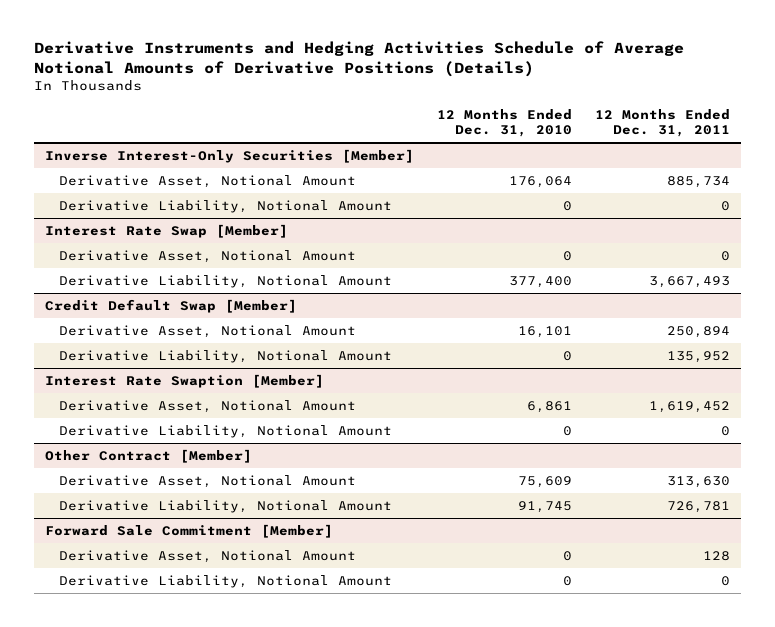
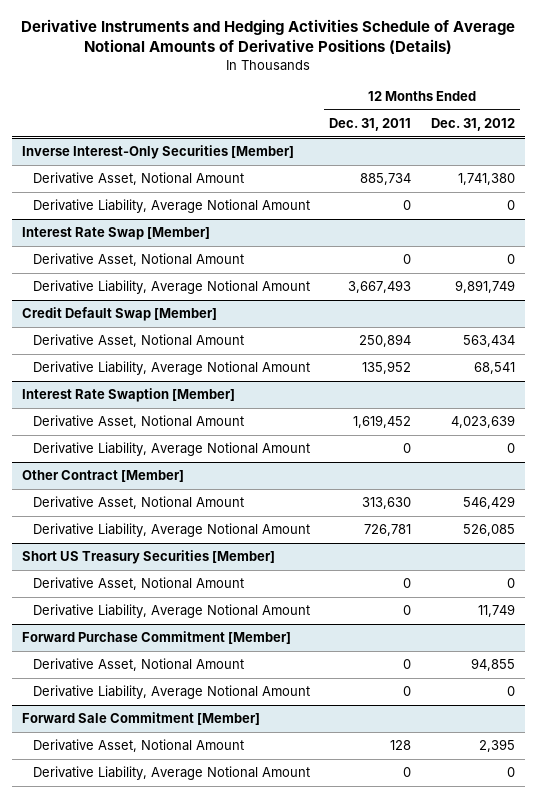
- | 12 Months Ended Dec. 31, 2010 | 12 Months Ended Dec. 31, 2011
+ | 12 Months Ended Dec. 31, 2011 | 12 Months Ended Dec. 31, 2012
@ Inverse Interest-Only Securities [Member]
- Derivative Liability, Notional Amount | 0 | 0
+ Derivative Liability, Average Notional Amount | 0 | 0
@ Interest Rate Swap [Member]
- Derivative Liability, Notional Amount | 377,400 | 3,667,493
+ Derivative Liability, Average Notional Amount | 3,667,493 | 9,891,749
@ Credit Default Swap [Member]
- Derivative Liability, Notional Amount | 0 | 135,952
+ Derivative Liability, Average Notional Amount | 135,952 | 68,541
@ Interest Rate Swaption [Member]
- Derivative Liability, Notional Amount | 0 | 0
+ Derivative Liability, Average Notional Amount | 0 | 0
@ Other Contract [Member]
- Derivative Liability, Notional Amount | 91,745 | 726,781
+ Derivative Liability, Average Notional Amount | 726,781 | 526,085
+ Short US Treasury Securities [Member]
+ Derivative Asset, Notional Amount | 0 | 0
+ Derivative Liability, Average Notional Amount | 0 | 11,749
+ Forward Purchase Commitment [Member]
+ Derivative Asset, Notional Amount | 0 | 94,855
+ Derivative Liability, Average Notional Amount | 0 | 0
@ Forward Sale Commitment [Member]
- Derivative Liability, Notional Amount | 0 | 0
+ Derivative Liability, Average Notional Amount | 0 | 0

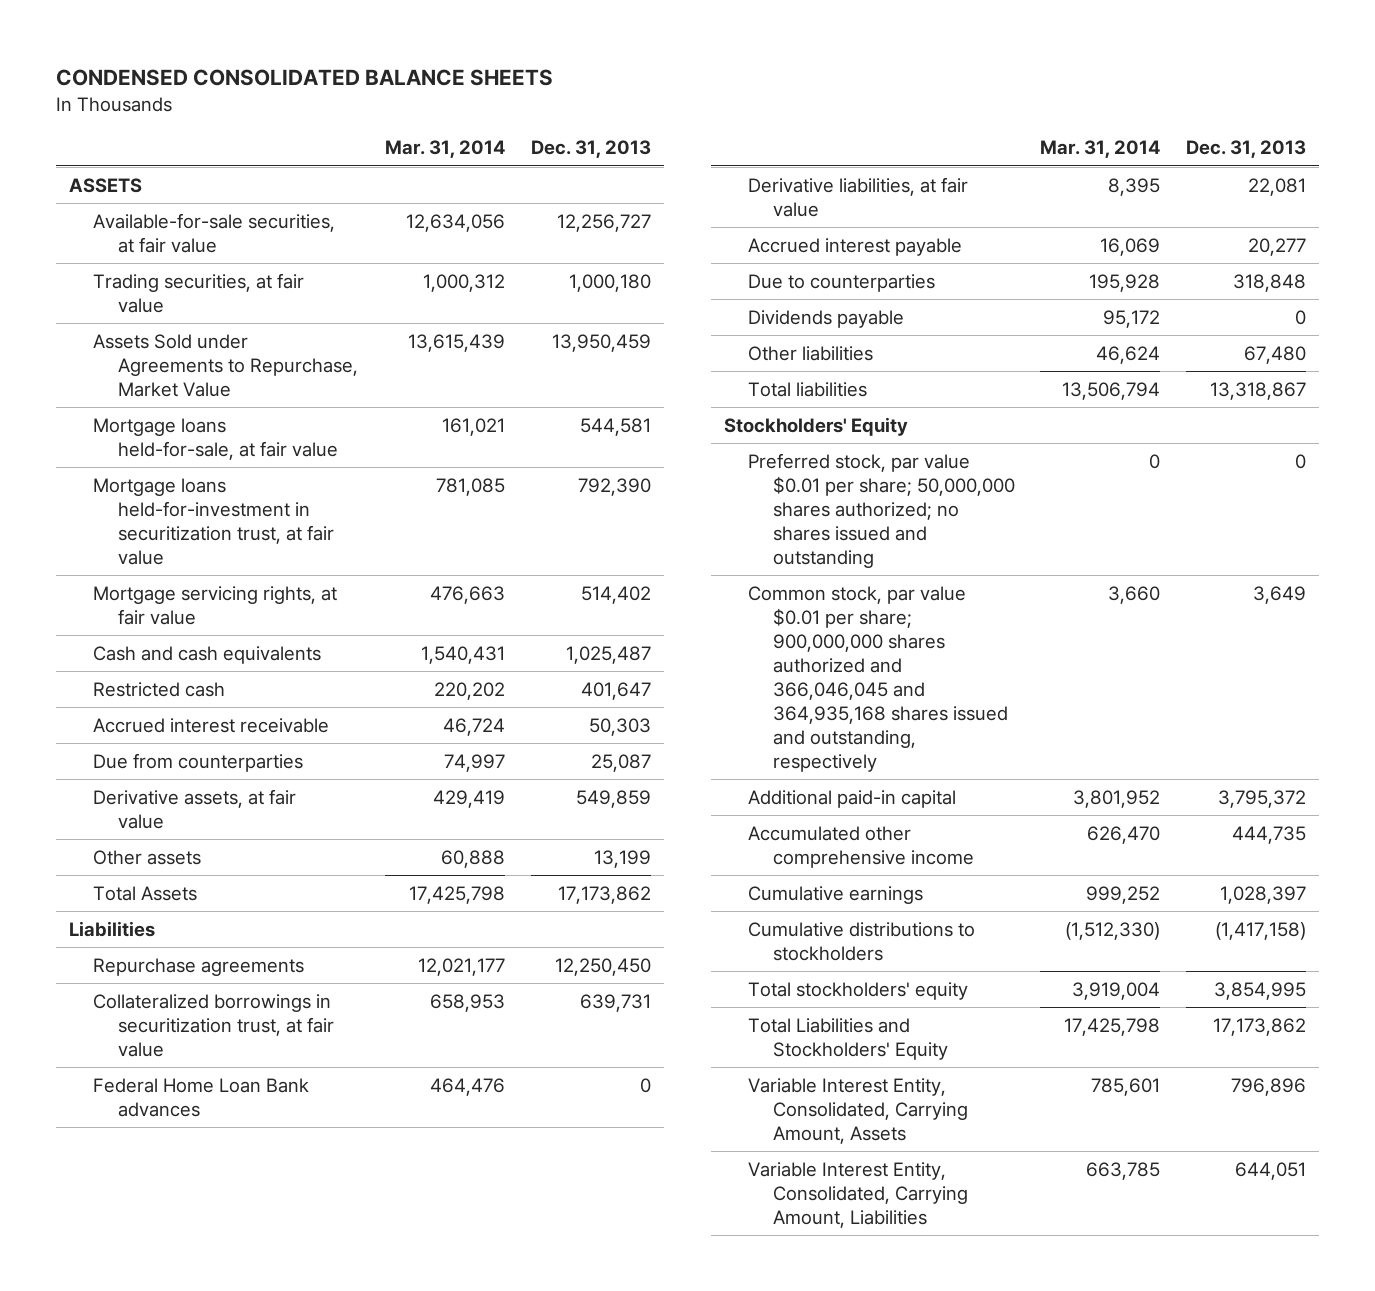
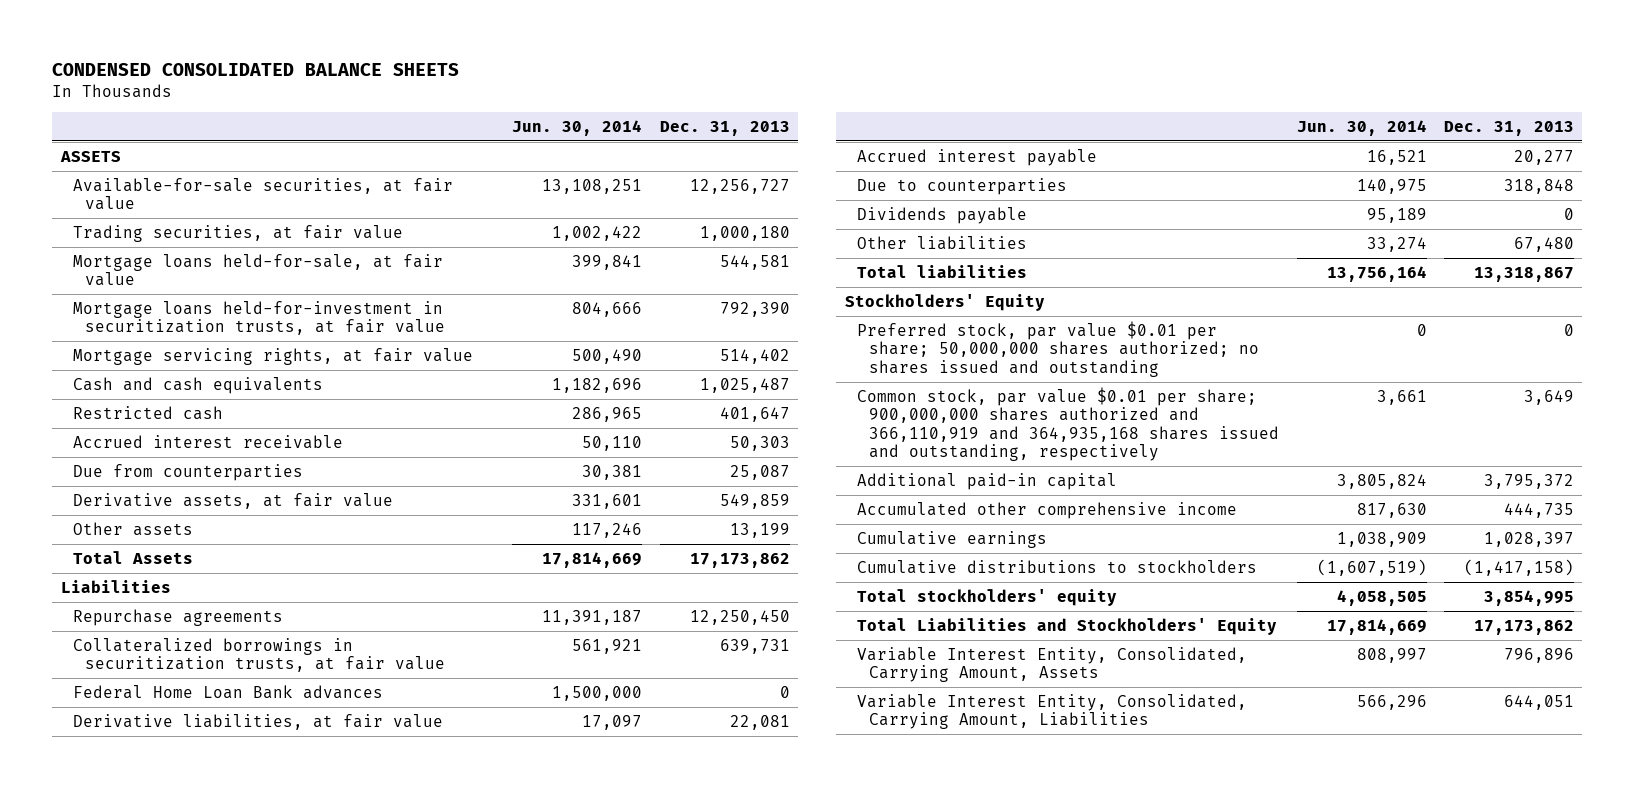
- | Mar. 31, 2014 | Dec. 31, 2013
+ | Jun. 30, 2014 | Dec. 31, 2013
- Assets Sold under Agreements to Repurchase, Market Value | 13,615,439 | 13,950,459
- Mortgage loans held-for-investment in securitization trust, at fair value | 781,085 | 792,390
+ Mortgage loans held-for-investment in securitization trusts, at fair value | 804,666 | 792,390
- Collateralized borrowings in securitization trust, at fair value | 658,953 | 639,731
+ Collateralized borrowings in securitization trusts, at fair value | 561,921 | 639,731
- Common stock, par value $0.01 per share; 900,000,000 shares authorized and 366,046,045 and 364,935,168 shares issued and outstanding, respectively | 3,660 | 3,649
+ Common stock, par value $0.01 per share; 900,000,000 shares authorized and 366,110,919 and 364,935,168 shares issued and outstanding, respectively | 3,661 | 3,649

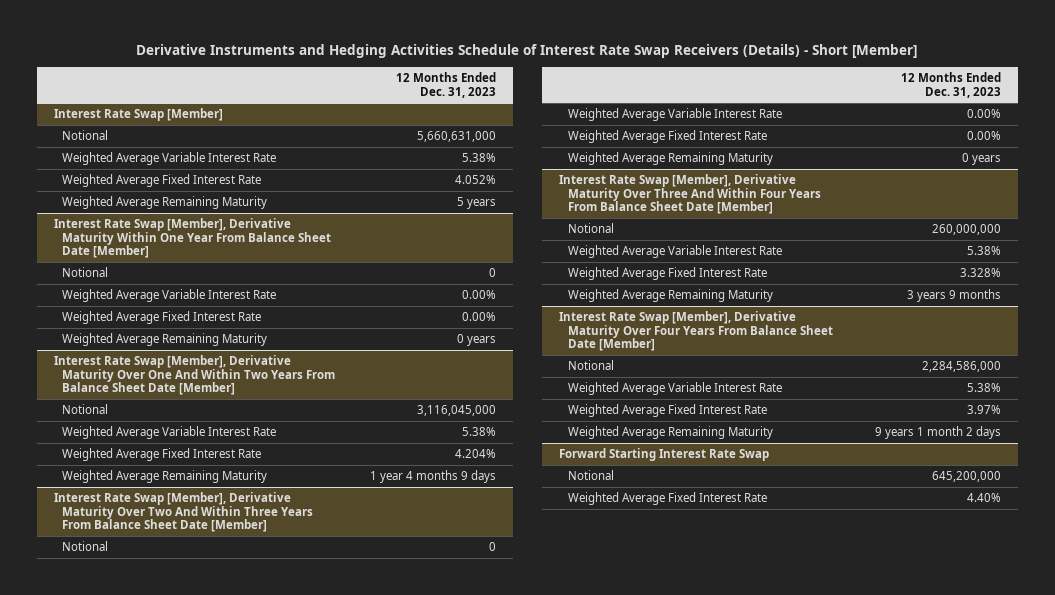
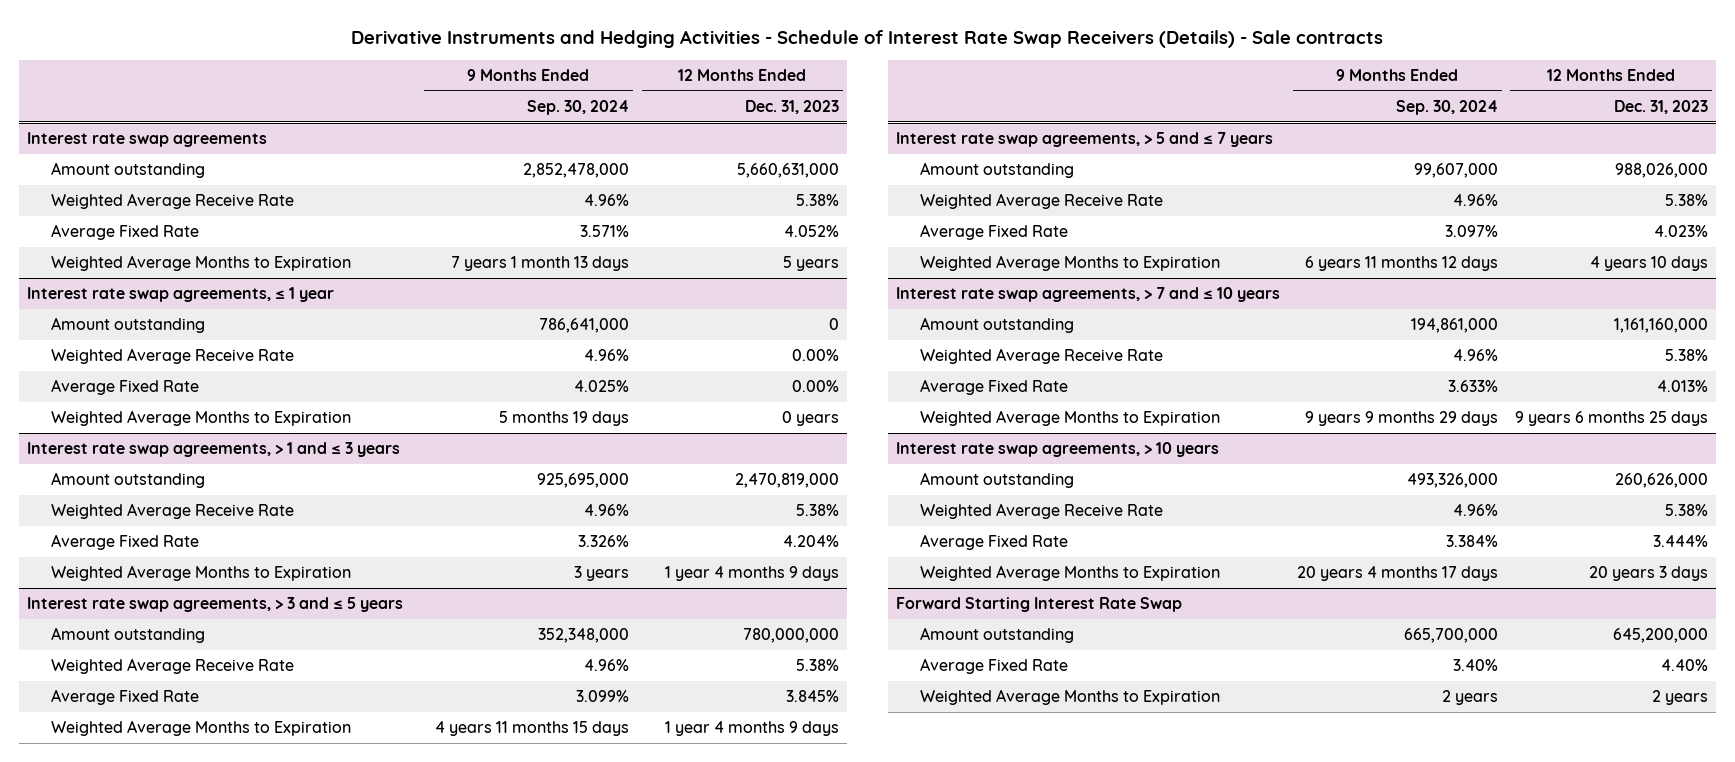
- Derivative Instruments and Hedging Activities Schedule of Interest Rate Swap Receivers (Details) - Short [Member]
+ Derivative Instruments and Hedging Activities - Schedule of Interest Rate Swap Receivers (Details) - Sale contracts
- | 12 Months Ended Dec. 31, 2023
+ | 9 Months Ended Sep. 30, 2024 | 12 Months Ended Dec. 31, 2023
- Interest Rate Swap [Member]
- Notional | 5,660,631,000
- Weighted Average Variable Interest Rate | 5.38%
- Weighted Average Fixed Interest Rate | 4.052%
- Weighted Average Remaining Maturity | 5 years
- Interest Rate Swap [Member], Derivative Maturity Within One Year From Balance Sheet Date [Member]
- Notional | 0
- Weighted Average Variable Interest Rate | 0.00%
- Weighted Average Fixed Interest Rate | 0.00%
- Weighted Average Remaining Maturity | 0 years
- Interest Rate Swap [Member], Derivative Maturity Over One And Within Two Years From Balance Sheet Date [Member]
- Notional | 3,116,045,000
- Weighted Average Variable Interest Rate | 5.38%
- Weighted Average Fixed Interest Rate | 4.204%
- Weighted Average Remaining Maturity | 1 year 4 months 9 days
- Interest Rate Swap [Member], Derivative Maturity Over Two And Within Three Years From Balance Sheet Date [Member]
- Notional | 0
- Weighted Average Variable Interest Rate | 0.00%
- Weighted Average Fixed Interest Rate | 0.00%
- Weighted Average Remaining Maturity | 0 years
- Interest Rate Swap [Member], Derivative Maturity Over Three And Within Four Years From Balance Sheet Date [Member]
- Notional | 260,000,000
- Weighted Average Variable Interest Rate | 5.38%
- Weighted Average Fixed Interest Rate | 3.328%
- Weighted Average Remaining Maturity | 3 years 9 months
- Interest Rate Swap [Member], Derivative Maturity Over Four Years From Balance Sheet Date [Member]
- Notional | 2,284,586,000
- Weighted Average Variable Interest Rate | 5.38%
- Weighted Average Fixed Interest Rate | 3.97%
- Weighted Average Remaining Maturity | 9 years 1 month 2 days
+ Interest rate swap agreements
+ Amount outstanding | 2,852,478,000 | 5,660,631,000
+ Weighted Average Receive Rate | 4.96% | 5.38%
+ Average Fixed Rate | 3.571% | 4.052%
+ Weighted Average Months to Expiration | 7 years 1 month 13 days | 5 years
+ Interest rate swap agreements, ≤ 1 year
+ Amount outstanding | 786,641,000 | 0
+ Weighted Average Receive Rate | 4.96% | 0.00%
+ Average Fixed Rate | 4.025% | 0.00%
+ Weighted Average Months to Expiration | 5 months 19 days | 0 years
+ Interest rate swap agreements, > 1 and ≤ 3 years
+ Amount outstanding | 925,695,000 | 2,470,819,000
+ Weighted Average Receive Rate | 4.96% | 5.38%
+ Average Fixed Rate | 3.326% | 4.204%
+ Weighted Average Months to Expiration | 3 years | 1 year 4 months 9 days
+ Interest rate swap agreements, > 3 and ≤ 5 years
+ Amount outstanding | 352,348,000 | 780,000,000
+ Weighted Average Receive Rate | 4.96% | 5.38%
+ Average Fixed Rate | 3.099% | 3.845%
+ Weighted Average Months to Expiration | 4 years 11 months 15 days | 1 year 4 months 9 days
+ Interest rate swap agreements, > 5 and ≤ 7 years
+ Amount outstanding | 99,607,000 | 988,026,000
+ Weighted Average Receive Rate | 4.96% | 5.38%
+ Average Fixed Rate | 3.097% | 4.023%
+ Weighted Average Months to Expiration | 6 years 11 months 12 days | 4 years 10 days
+ Interest rate swap agreements, > 7 and ≤ 10 years
+ Amount outstanding | 194,861,000 | 1,161,160,000
+ Weighted Average Receive Rate | 4.96% | 5.38%
+ Average Fixed Rate | 3.633% | 4.013%
+ Weighted Average Months to Expiration | 9 years 9 months 29 days | 9 years 6 months 25 days
+ Interest rate swap agreements, > 10 years
+ Amount outstanding | 493,326,000 | 260,626,000
+ Weighted Average Receive Rate | 4.96% | 5.38%
+ Average Fixed Rate | 3.384% | 3.444%
+ Weighted Average Months to Expiration | 20 years 4 months 17 days | 20 years 3 days
@ Forward Starting Interest Rate Swap
- Notional | 645,200,000
- Weighted Average Fixed Interest Rate | 4.40%
+ Amount outstanding | 665,700,000 | 645,200,000
+ Average Fixed Rate | 3.40% | 4.40%
+ Weighted Average Months to Expiration | 2 years | 2 years

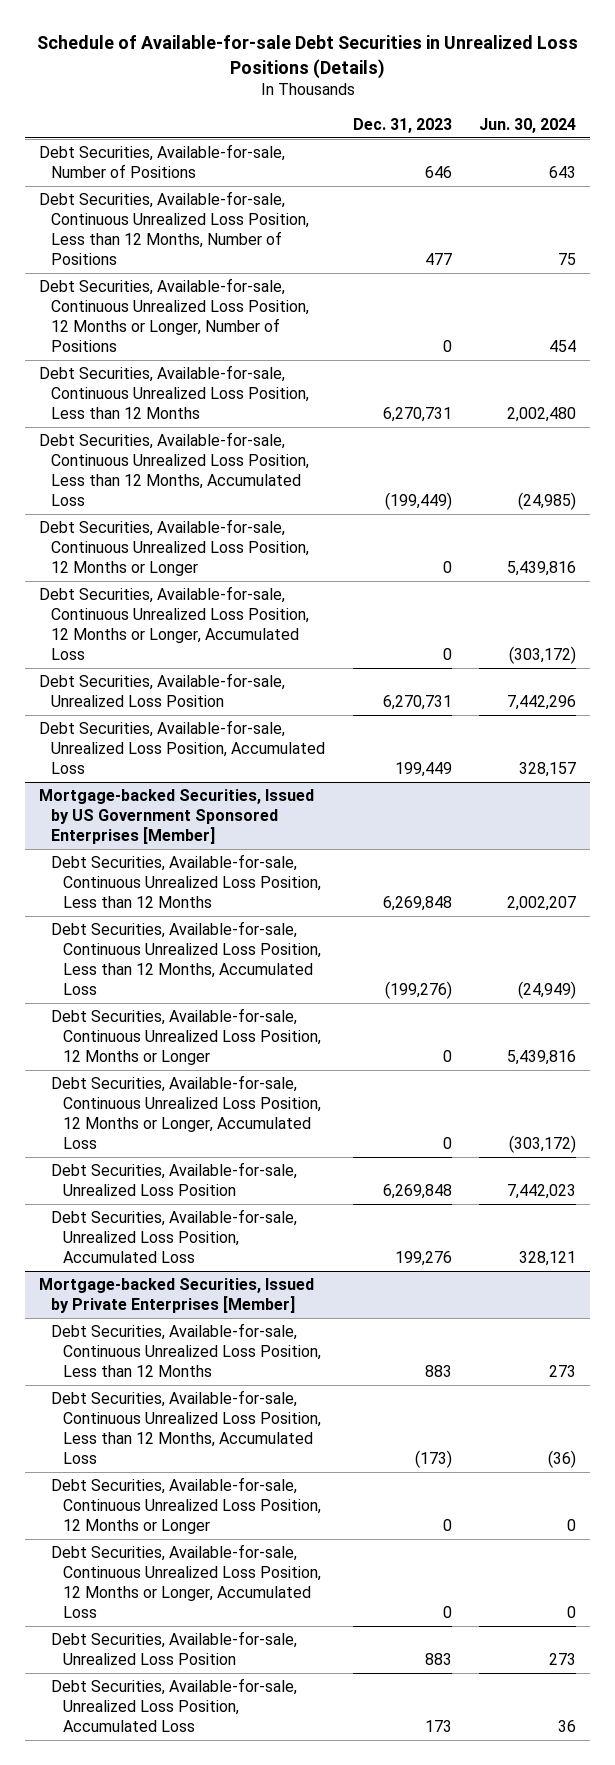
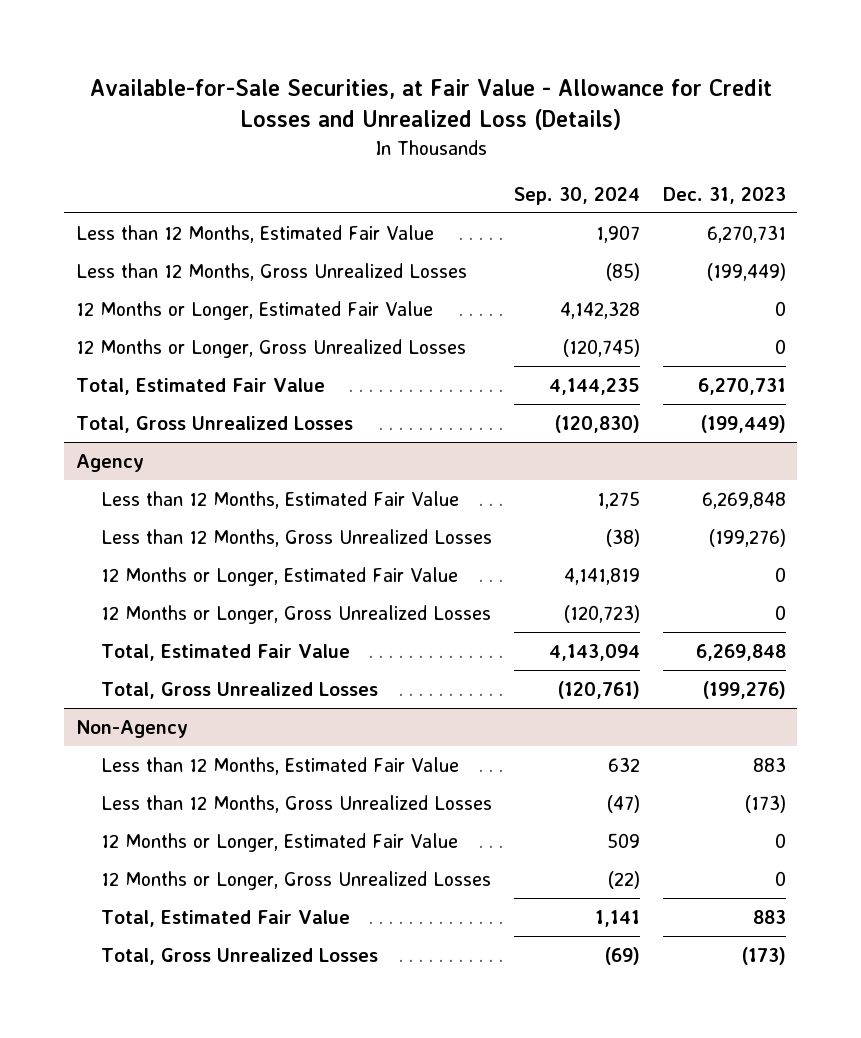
- Schedule of Available-for-sale Debt Securities in Unrealized Loss Positions (Details)
+ Available-for-Sale Securities, at Fair Value - Allowance for Credit Losses and Unrealized Loss (Details)
- | Dec. 31, 2023 | Jun. 30, 2024
+ | Sep. 30, 2024 | Dec. 31, 2023
- Debt Securities, Available-for-sale, Number of Positions | 646 | 643
- Debt Securities, Available-for-sale, Continuous Unrealized Loss Position, Less than 12 Months, Number of Positions | 477 | 75
- Debt Securities, Available-for-sale, Continuous Unrealized Loss Position, 12 Months or Longer, Number of Positions | 0 | 454
- Debt Securities, Available-for-sale, Continuous Unrealized Loss Position, Less than 12 Months | 6,270,731 | 2,002,480
- Debt Securities, Available-for-sale, Continuous Unrealized Loss Position, Less than 12 Months, Accumulated Loss | (199,449) | (24,985)
- Debt Securities, Available-for-sale, Continuous Unrealized Loss Position, 12 Months or Longer | 0 | 5,439,816
- Debt Securities, Available-for-sale, Continuous Unrealized Loss Position, 12 Months or Longer, Accumulated Loss | 0 | (303,172)
- Debt Securities, Available-for-sale, Unrealized Loss Position | 6,270,731 | 7,442,296
- Debt Securities, Available-for-sale, Unrealized Loss Position, Accumulated Loss | 199,449 | 328,157
- Mortgage-backed Securities, Issued by US Government Sponsored Enterprises [Member]
- Debt Securities, Available-for-sale, Continuous Unrealized Loss Position, Less than 12 Months | 6,269,848 | 2,002,207
- Debt Securities, Available-for-sale, Continuous Unrealized Loss Position, Less than 12 Months, Accumulated Loss | (199,276) | (24,949)
- Debt Securities, Available-for-sale, Continuous Unrealized Loss Position, 12 Months or Longer | 0 | 5,439,816
- Debt Securities, Available-for-sale, Continuous Unrealized Loss Position, 12 Months or Longer, Accumulated Loss | 0 | (303,172)
- Debt Securities, Available-for-sale, Unrealized Loss Position | 6,269,848 | 7,442,023
- Debt Securities, Available-for-sale, Unrealized Loss Position, Accumulated Loss | 199,276 | 328,121
- Mortgage-backed Securities, Issued by Private Enterprises [Member]
- Debt Securities, Available-for-sale, Continuous Unrealized Loss Position, Less than 12 Months | 883 | 273
- Debt Securities, Available-for-sale, Continuous Unrealized Loss Position, Less than 12 Months, Accumulated Loss | (173) | (36)
- Debt Securities, Available-for-sale, Continuous Unrealized Loss Position, 12 Months or Longer | 0 | 0
- Debt Securities, Available-for-sale, Continuous Unrealized Loss Position, 12 Months or Longer, Accumulated Loss | 0 | 0
- Debt Securities, Available-for-sale, Unrealized Loss Position | 883 | 273
- Debt Securities, Available-for-sale, Unrealized Loss Position, Accumulated Loss | 173 | 36
+ Less than 12 Months, Estimated Fair Value | 1,907 | 6,270,731
+ Less than 12 Months, Gross Unrealized Losses | (85) | (199,449)
+ 12 Months or Longer, Estimated Fair Value | 4,142,328 | 0
+ 12 Months or Longer, Gross Unrealized Losses | (120,745) | 0
+ Total, Estimated Fair Value | 4,144,235 | 6,270,731
+ Total, Gross Unrealized Losses | (120,830) | (199,449)
+ Agency
+ Less than 12 Months, Estimated Fair Value | 1,275 | 6,269,848
+ Less than 12 Months, Gross Unrealized Losses | (38) | (199,276)
+ 12 Months or Longer, Estimated Fair Value | 4,141,819 | 0
+ 12 Months or Longer, Gross Unrealized Losses | (120,723) | 0
+ Total, Estimated Fair Value | 4,143,094 | 6,269,848
+ Total, Gross Unrealized Losses | (120,761) | (199,276)
+ Non-Agency
+ Less than 12 Months, Estimated Fair Value | 632 | 883
+ Less than 12 Months, Gross Unrealized Losses | (47) | (173)
+ 12 Months or Longer, Estimated Fair Value | 509 | 0
+ 12 Months or Longer, Gross Unrealized Losses | (22) | 0
+ Total, Estimated Fair Value | 1,141 | 883
+ Total, Gross Unrealized Losses | (69) | (173)

